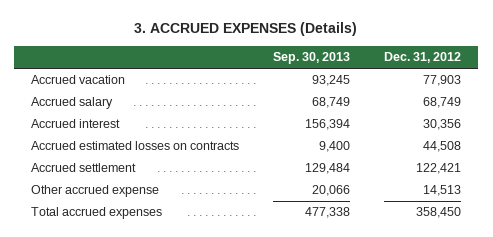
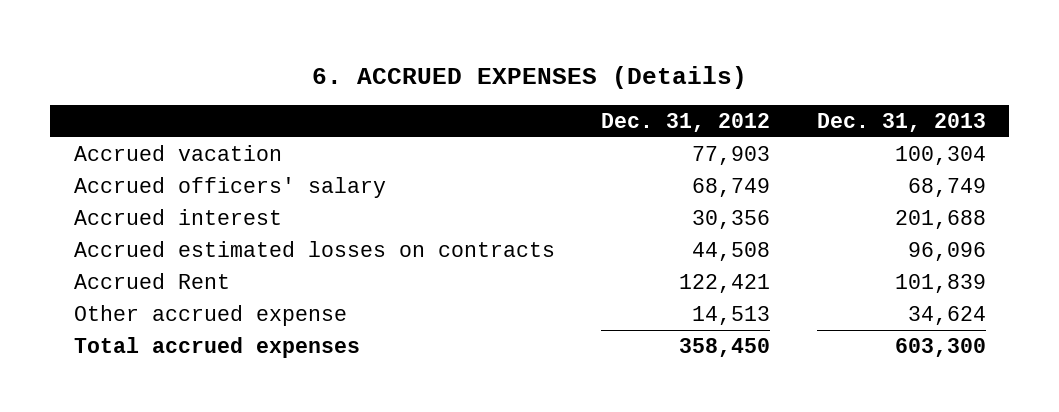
- 3. ACCRUED EXPENSES (Details)
+ 6. ACCRUED EXPENSES (Details)
- | Sep. 30, 2013 | Dec. 31, 2012
+ | Dec. 31, 2012 | Dec. 31, 2013
- Accrued salary | 68,749 | 68,749
+ Accrued officers' salary | 68,749 | 68,749
- Accrued settlement | 129,484 | 122,421
+ Accrued Rent | 122,421 | 101,839

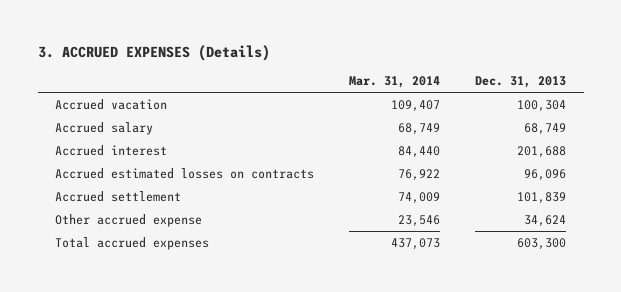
- 6. ACCRUED EXPENSES (Details)
+ 3. ACCRUED EXPENSES (Details)
- | Dec. 31, 2012 | Dec. 31, 2013
+ | Mar. 31, 2014 | Dec. 31, 2013
- Accrued officers' salary | 68,749 | 68,749
+ Accrued salary | 68,749 | 68,749
- Accrued Rent | 122,421 | 101,839
+ Accrued settlement | 74,009 | 101,839

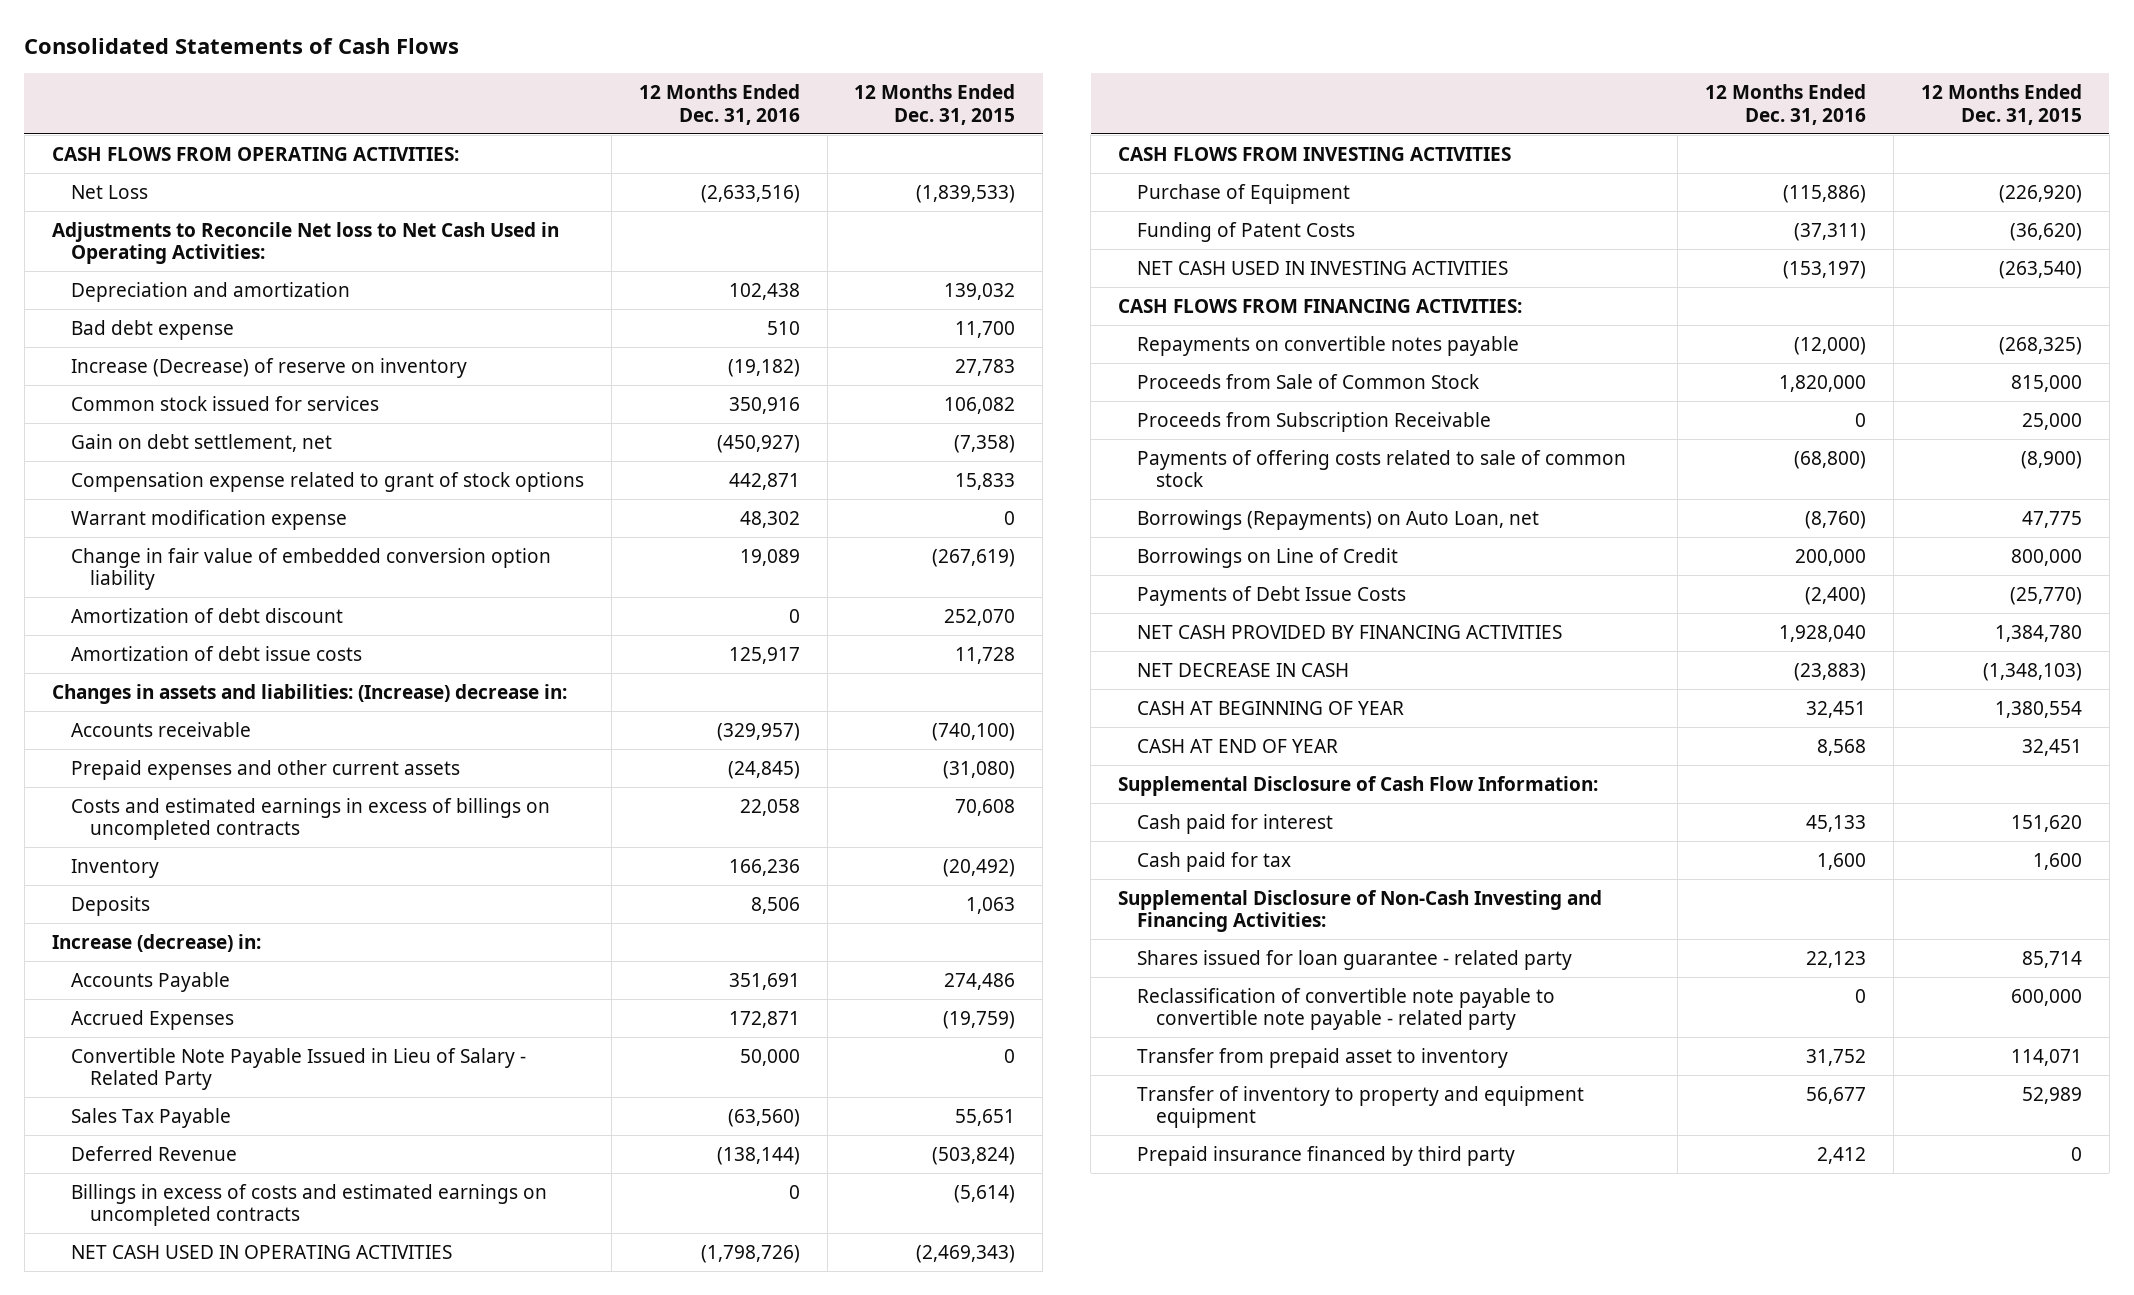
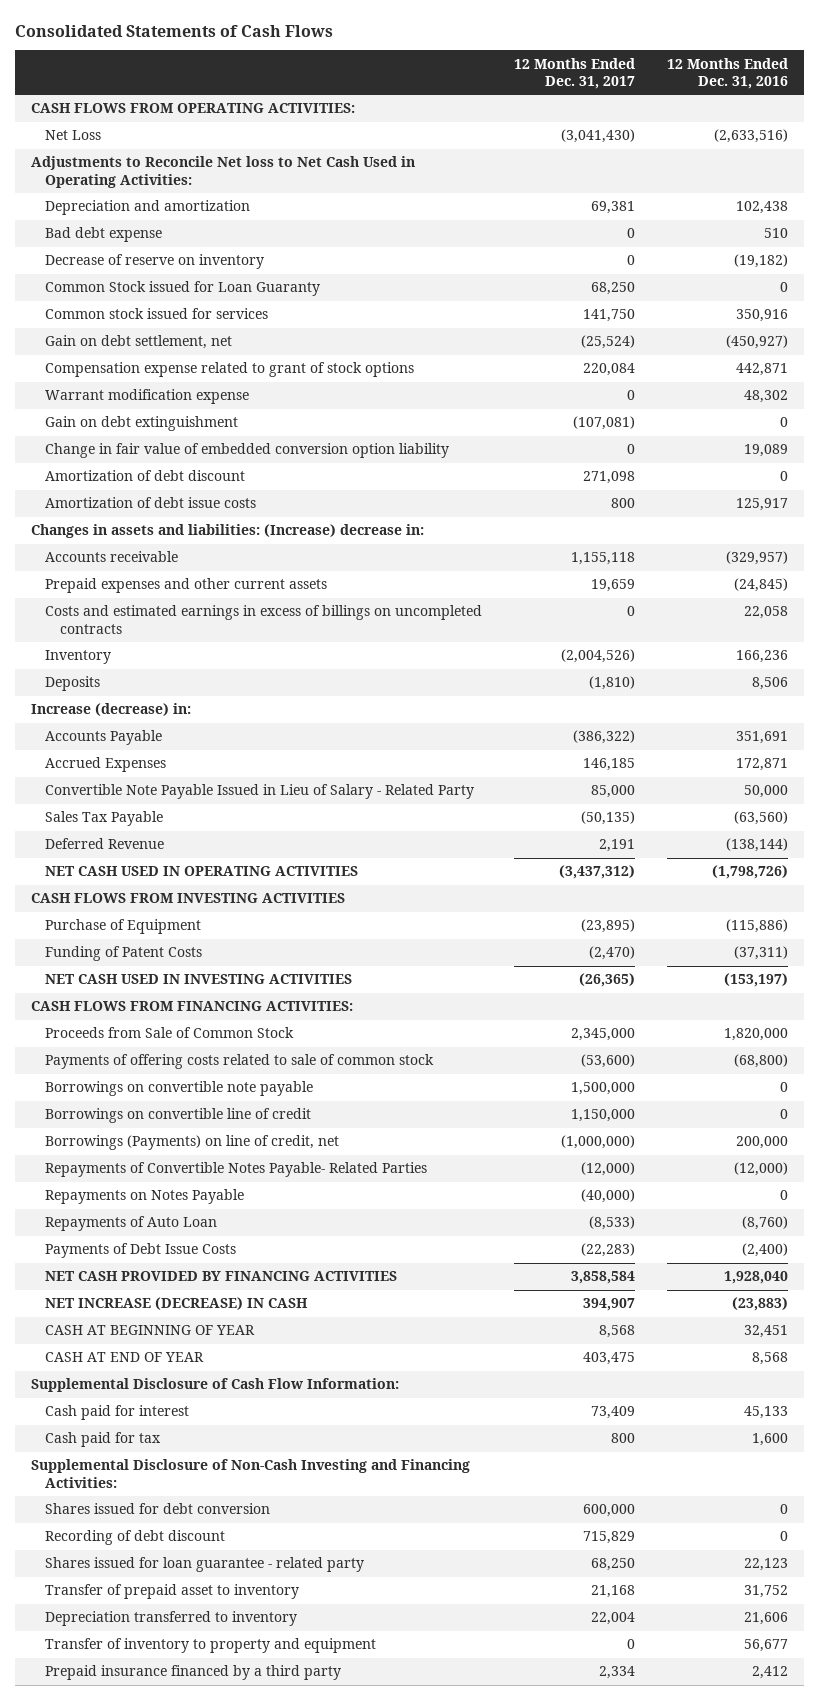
- | 12 Months Ended Dec. 31, 2016 | 12 Months Ended Dec. 31, 2015
+ | 12 Months Ended Dec. 31, 2017 | 12 Months Ended Dec. 31, 2016
- Increase (Decrease) of reserve on inventory | (19,182) | 27,783
+ Decrease of reserve on inventory | 0 | (19,182)
+ Common Stock issued for Loan Guaranty | 68,250 | 0
+ Gain on debt extinguishment | (107,081) | 0
- Billings in excess of costs and estimated earnings on uncompleted contracts | 0 | (5,614)
- Repayments on convertible notes payable | (12,000) | (268,325)
- Proceeds from Subscription Receivable | 0 | 25,000
- Borrowings (Repayments) on Auto Loan, net | (8,760) | 47,775
- Borrowings on Line of Credit | 200,000 | 800,000
+ Borrowings on convertible note payable | 1,500,000 | 0
+ Borrowings on convertible line of credit | 1,150,000 | 0
+ Borrowings (Payments) on line of credit, net | (1,000,000) | 200,000
+ Repayments of Convertible Notes Payable- Related Parties | (12,000) | (12,000)
+ Repayments on Notes Payable | (40,000) | 0
+ Repayments of Auto Loan | (8,533) | (8,760)
- NET DECREASE IN CASH | (23,883) | (1,348,103)
+ NET INCREASE (DECREASE) IN CASH | 394,907 | (23,883)
+ Shares issued for debt conversion | 600,000 | 0
+ Recording of debt discount | 715,829 | 0
- Reclassification of convertible note payable to convertible note payable - related party | 0 | 600,000
- Transfer from prepaid asset to inventory | 31,752 | 114,071
- Transfer of inventory to property and equipment equipment | 56,677 | 52,989
- Prepaid insurance financed by third party | 2,412 | 0
+ Transfer of prepaid asset to inventory | 21,168 | 31,752
+ Depreciation transferred to inventory | 22,004 | 21,606
+ Transfer of inventory to property and equipment | 0 | 56,677
+ Prepaid insurance financed by a third party | 2,334 | 2,412

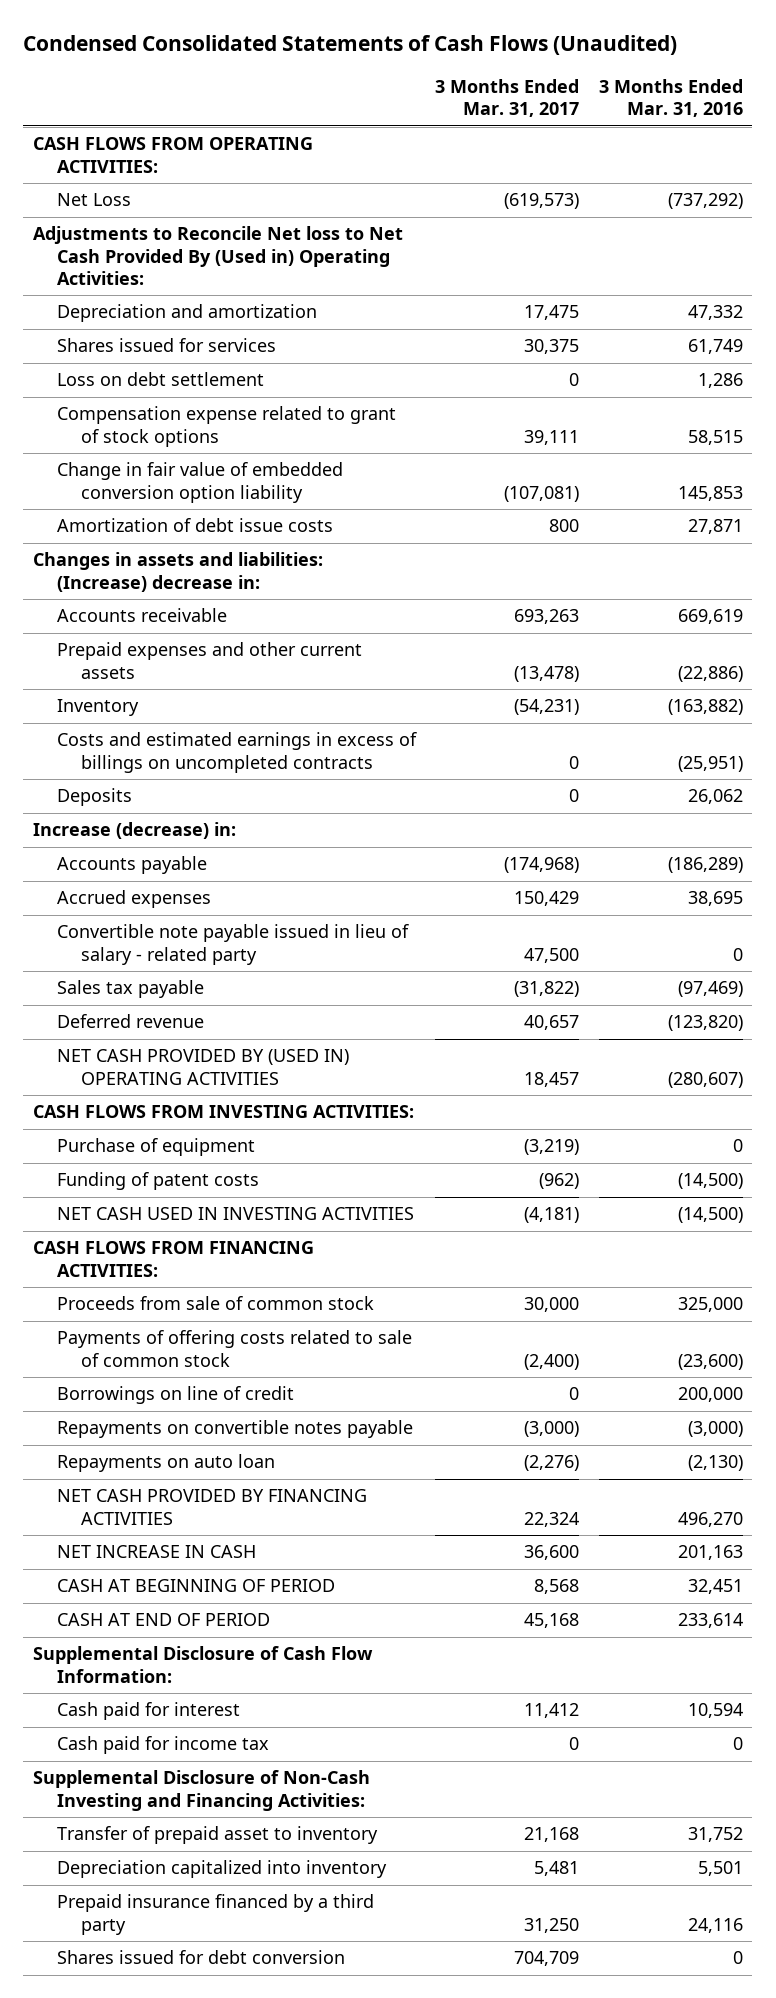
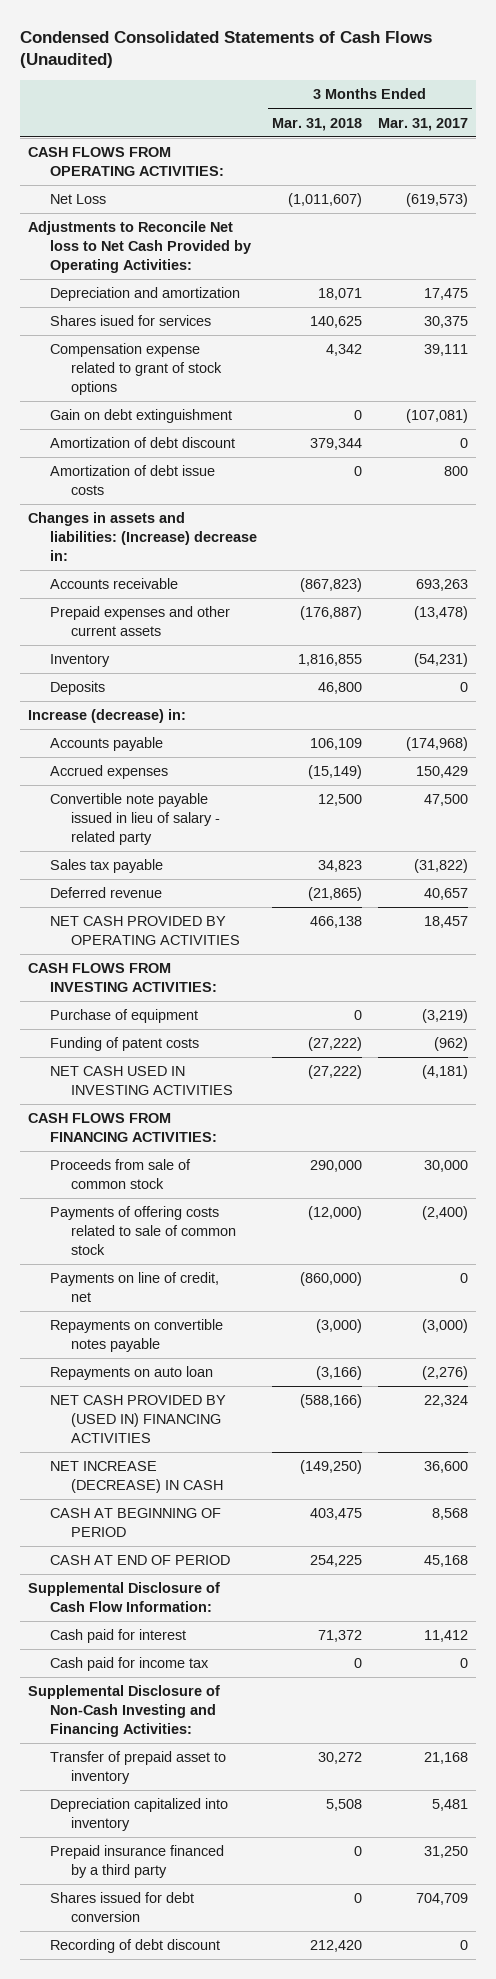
- | 3 Months Ended Mar. 31, 2017 | 3 Months Ended Mar. 31, 2016
+ | 3 Months Ended Mar. 31, 2018 | 3 Months Ended Mar. 31, 2017
- Adjustments to Reconcile Net loss to Net Cash Provided By (Used in) Operating Activities:
+ Adjustments to Reconcile Net loss to Net Cash Provided by Operating Activities:
- Shares issued for services | 30,375 | 61,749
- Loss on debt settlement | 0 | 1,286
+ Shares isued for services | 140,625 | 30,375
- Change in fair value of embedded conversion option liability | (107,081) | 145,853
+ Gain on debt extinguishment | 0 | (107,081)
+ Amortization of debt discount | 379,344 | 0
- Costs and estimated earnings in excess of billings on uncompleted contracts | 0 | (25,951)
- NET CASH PROVIDED BY (USED IN) OPERATING ACTIVITIES | 18,457 | (280,607)
+ NET CASH PROVIDED BY OPERATING ACTIVITIES | 466,138 | 18,457
- Borrowings on line of credit | 0 | 200,000
+ Payments on line of credit, net | (860,000) | 0
- NET CASH PROVIDED BY FINANCING ACTIVITIES | 22,324 | 496,270
- NET INCREASE IN CASH | 36,600 | 201,163
+ NET CASH PROVIDED BY (USED IN) FINANCING ACTIVITIES | (588,166) | 22,324
+ NET INCREASE (DECREASE) IN CASH | (149,250) | 36,600
+ Recording of debt discount | 212,420 | 0

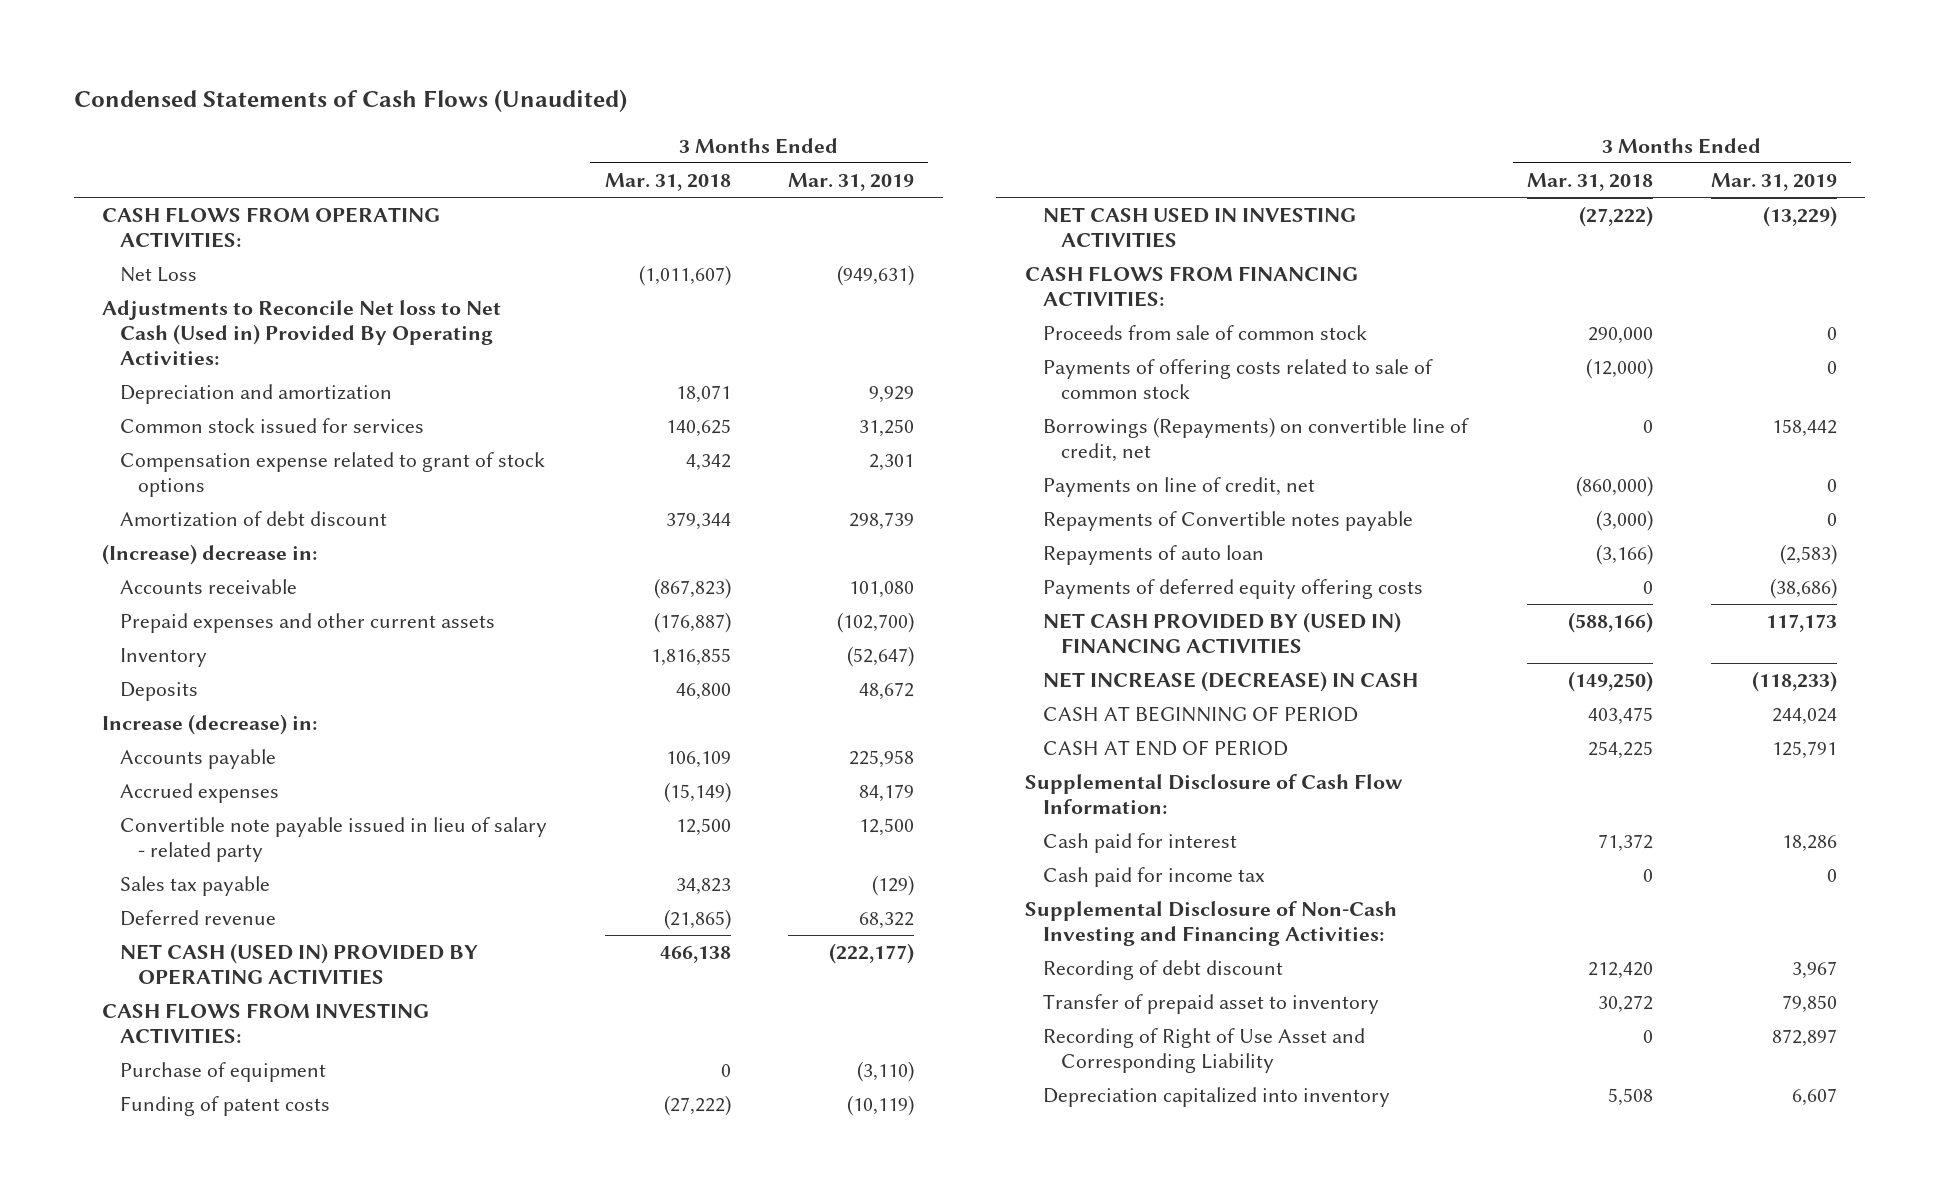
- Condensed Consolidated Statements of Cash Flows (Unaudited)
+ Condensed Statements of Cash Flows (Unaudited)
- | 3 Months Ended Mar. 31, 2018 | 3 Months Ended Mar. 31, 2017
+ | 3 Months Ended Mar. 31, 2018 | 3 Months Ended Mar. 31, 2019
- Adjustments to Reconcile Net loss to Net Cash Provided by Operating Activities:
+ Adjustments to Reconcile Net loss to Net Cash (Used in) Provided By Operating Activities:
- Shares isued for services | 140,625 | 30,375
+ Common stock issued for services | 140,625 | 31,250
- Gain on debt extinguishment | 0 | (107,081)
- Amortization of debt issue costs | 0 | 800
- Changes in assets and liabilities: (Increase) decrease in:
+ (Increase) decrease in:
- NET CASH PROVIDED BY OPERATING ACTIVITIES | 466,138 | 18,457
+ NET CASH (USED IN) PROVIDED BY OPERATING ACTIVITIES | 466,138 | (222,177)
+ Borrowings (Repayments) on convertible line of credit, net | 0 | 158,442
- Repayments on convertible notes payable | (3,000) | (3,000)
- Repayments on auto loan | (3,166) | (2,276)
+ Repayments of Convertible notes payable | (3,000) | 0
+ Repayments of auto loan | (3,166) | (2,583)
+ Payments of deferred equity offering costs | 0 | (38,686)
moved up: Recording of debt discount | 212,420 | 3,967
+ Recording of Right of Use Asset and Corresponding Liability | 0 | 872,897
- Prepaid insurance financed by a third party | 0 | 31,250
- Shares issued for debt conversion | 0 | 704,709

